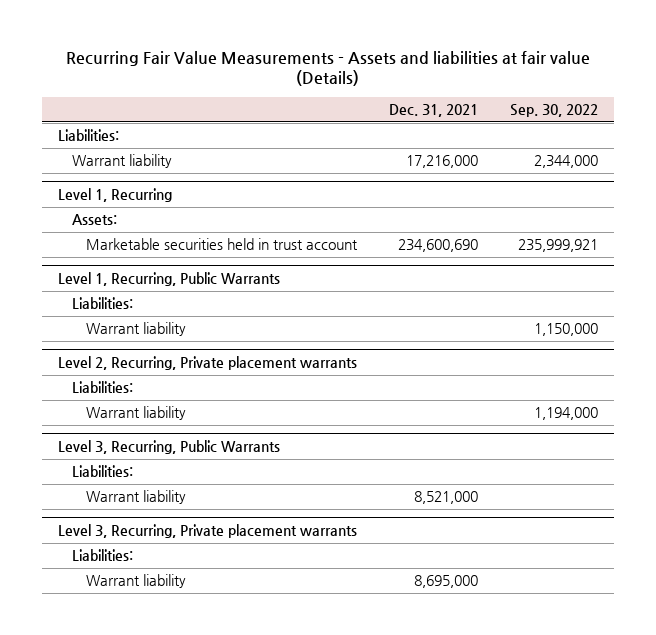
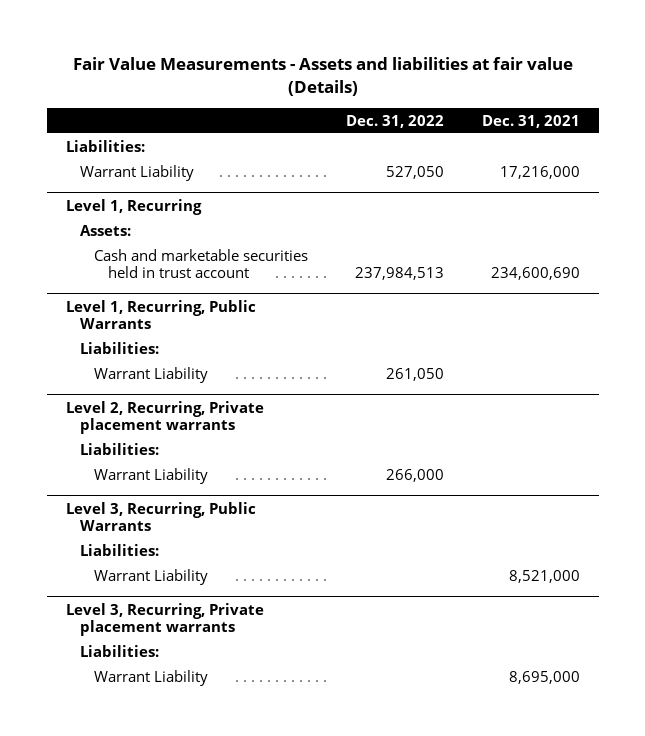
- Recurring Fair Value Measurements - Assets and liabilities at fair value (Details)
+ Fair Value Measurements - Assets and liabilities at fair value (Details)
- | Dec. 31, 2021 | Sep. 30, 2022
+ | Dec. 31, 2022 | Dec. 31, 2021
- Warrant liability | 17,216,000 | 2,344,000
+ Warrant Liability | 527,050 | 17,216,000
@ Level 1, Recurring
- Marketable securities held in trust account | 234,600,690 | 235,999,921
+ Cash and marketable securities held in trust account | 237,984,513 | 234,600,690
@ Level 1, Recurring, Public Warrants
- Warrant liability | | 1,150,000
+ Warrant Liability | 261,050 |
@ Level 2, Recurring, Private placement warrants
- Warrant liability | | 1,194,000
+ Warrant Liability | 266,000 |
@ Level 3, Recurring, Public Warrants
- Warrant liability | 8,521,000 |
+ Warrant Liability | | 8,521,000
@ Level 3, Recurring, Private placement warrants
- Warrant liability | 8,695,000 |
+ Warrant Liability | | 8,695,000

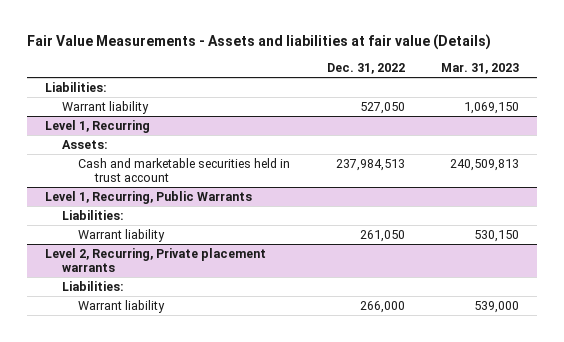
- | Dec. 31, 2022 | Dec. 31, 2021
+ | Dec. 31, 2022 | Mar. 31, 2023
- Warrant Liability | 527,050 | 17,216,000
+ Warrant liability | 527,050 | 1,069,150
@ Level 1, Recurring, Public Warrants
- Warrant Liability | 261,050 |
+ Warrant liability | 261,050 | 530,150
@ Level 2, Recurring, Private placement warrants
- Warrant Liability | 266,000 |
- Level 3, Recurring, Public Warrants
- Liabilities:
- Warrant Liability | | 8,521,000
- Level 3, Recurring, Private placement warrants
- Liabilities:
- Warrant Liability | | 8,695,000
@ Level 2, Recurring, Private placement warrants
+ Warrant liability | 266,000 | 539,000

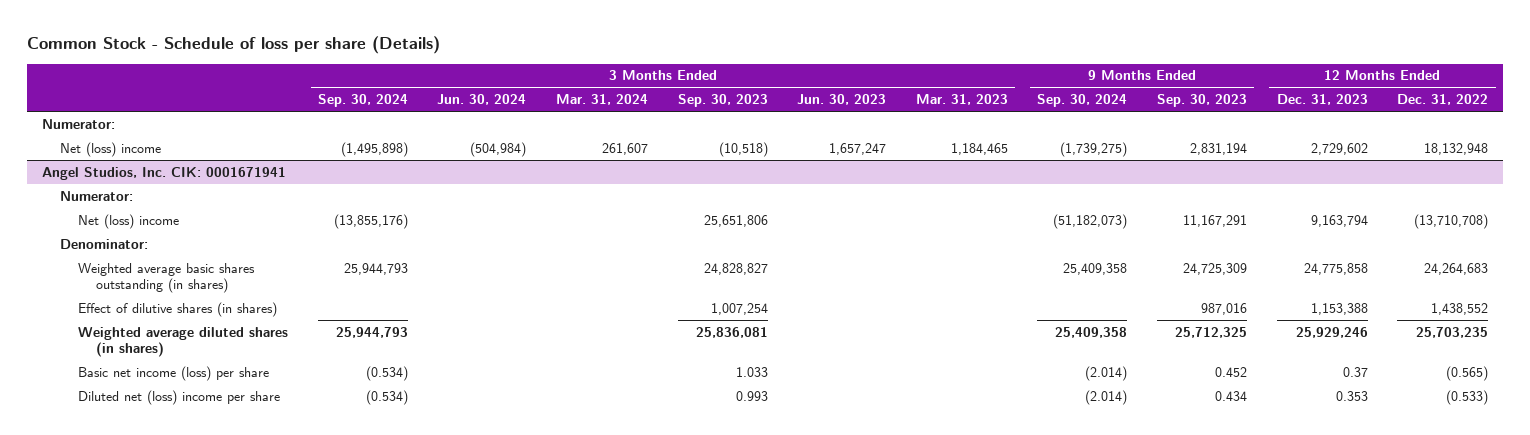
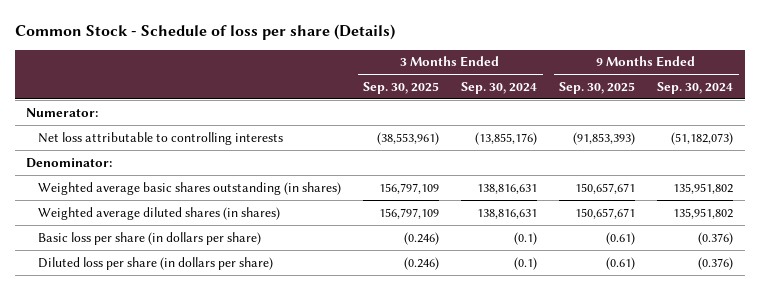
- | 3 Months Ended Sep. 30, 2024 | 3 Months Ended Jun. 30, 2024 | 3 Months Ended Mar. 31, 2024 | 3 Months Ended Sep. 30, 2023 | 3 Months Ended Jun. 30, 2023 | 3 Months Ended Mar. 31, 2023 | 9 Months Ended Sep. 30, 2024 | 9 Months Ended Sep. 30, 2023 | 12 Months Ended Dec. 31, 2023 | 12 Months Ended Dec. 31, 2022
+ | 3 Months Ended Sep. 30, 2025 | 3 Months Ended Sep. 30, 2024 | 9 Months Ended Sep. 30, 2025 | 9 Months Ended Sep. 30, 2024
- Net (loss) income | (1,495,898) | (504,984) | 261,607 | (10,518) | 1,657,247 | 1,184,465 | (1,739,275) | 2,831,194 | 2,729,602 | 18,132,948
- Angel Studios, Inc. CIK: 0001671941
- Numerator:
- Net (loss) income | (13,855,176) | | | 25,651,806 | | | (51,182,073) | 11,167,291 | 9,163,794 | (13,710,708)
+ Net loss attributable to controlling interests | (38,553,961) | (13,855,176) | (91,853,393) | (51,182,073)
- Weighted average basic shares outstanding (in shares) | 25,944,793 | | | 24,828,827 | | | 25,409,358 | 24,725,309 | 24,775,858 | 24,264,683
- Effect of dilutive shares (in shares) | | | | 1,007,254 | | | | 987,016 | 1,153,388 | 1,438,552
- Weighted average diluted shares (in shares) | 25,944,793 | | | 25,836,081 | | | 25,409,358 | 25,712,325 | 25,929,246 | 25,703,235
- Basic net income (loss) per share | (0.534) | | | 1.033 | | | (2.014) | 0.452 | 0.37 | (0.565)
- Diluted net (loss) income per share | (0.534) | | | 0.993 | | | (2.014) | 0.434 | 0.353 | (0.533)
+ Weighted average basic shares outstanding (in shares) | 156,797,109 | 138,816,631 | 150,657,671 | 135,951,802
+ Weighted average diluted shares (in shares) | 156,797,109 | 138,816,631 | 150,657,671 | 135,951,802
+ Basic loss per share (in dollars per share) | (0.246) | (0.1) | (0.61) | (0.376)
+ Diluted loss per share (in dollars per share) | (0.246) | (0.1) | (0.61) | (0.376)

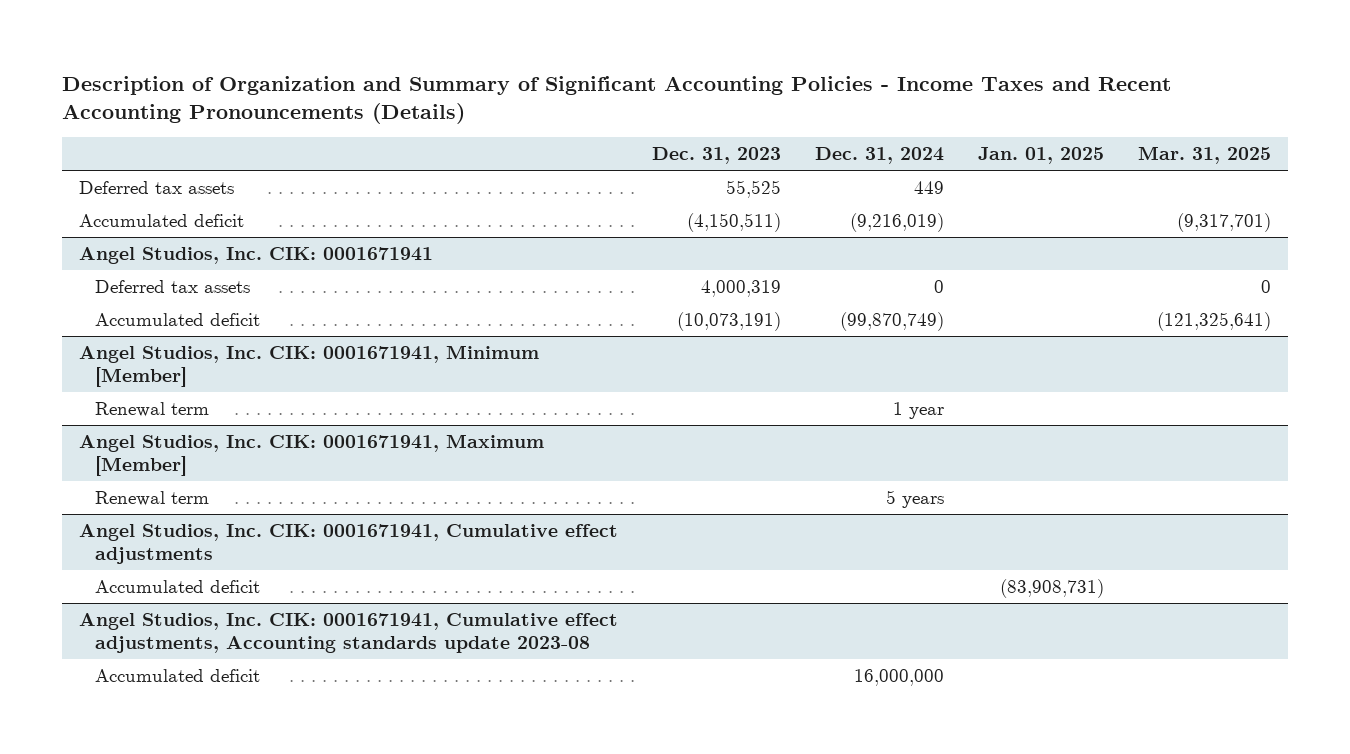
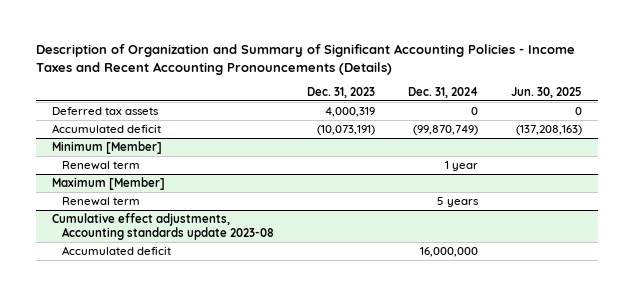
- | Dec. 31, 2023 | Dec. 31, 2024 | Jan. 01, 2025 | Mar. 31, 2025
+ | Dec. 31, 2023 | Dec. 31, 2024 | Jun. 30, 2025
- Deferred tax assets | 55,525 | 449 | |
- Accumulated deficit | (4,150,511) | (9,216,019) | | (9,317,701)
- Angel Studios, Inc. CIK: 0001671941
- Angel Studios, Inc. CIK: 0001671941, Minimum [Member]
+ Minimum [Member]
- Angel Studios, Inc. CIK: 0001671941, Maximum [Member]
+ Maximum [Member]
- Angel Studios, Inc. CIK: 0001671941, Cumulative effect adjustments
- Accumulated deficit | | | (83,908,731) |
- Angel Studios, Inc. CIK: 0001671941, Cumulative effect adjustments, Accounting standards update 2023-08
+ Cumulative effect adjustments, Accounting standards update 2023-08

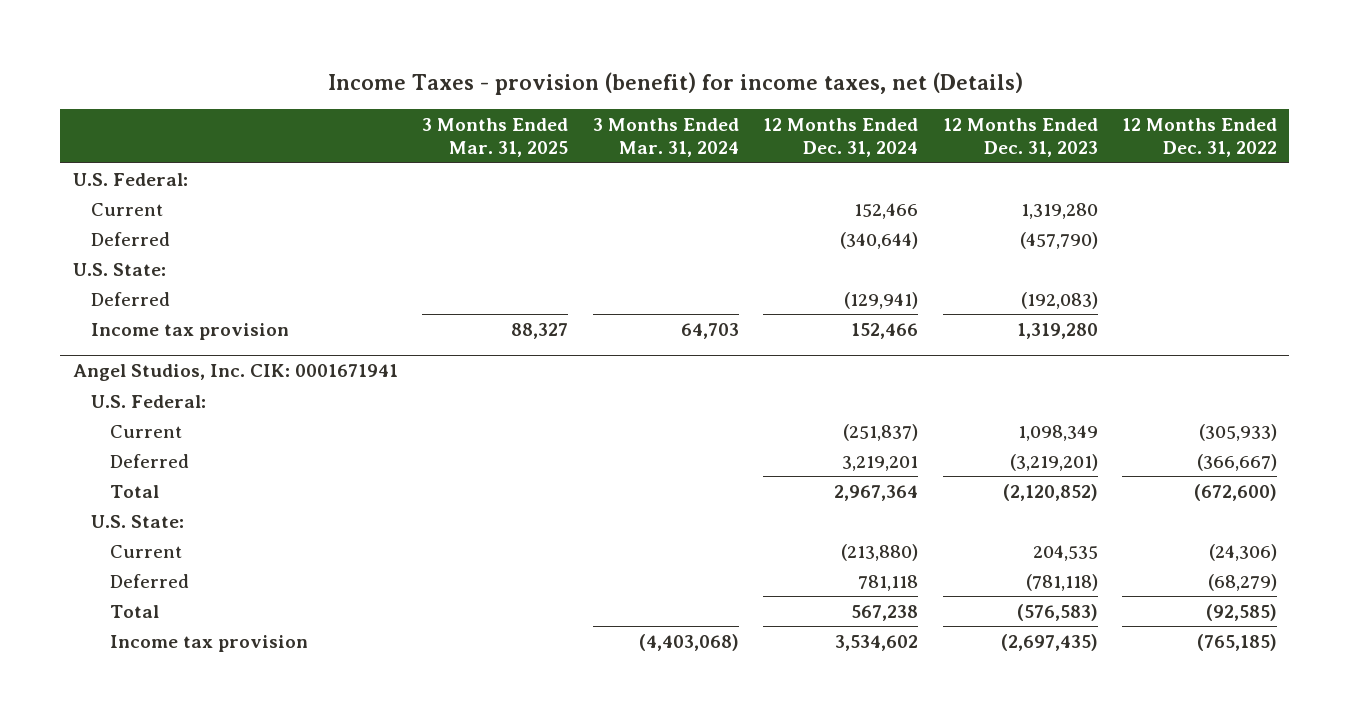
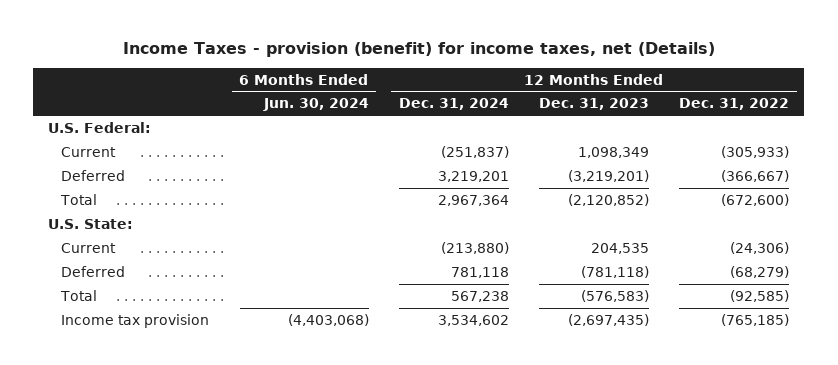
- | 3 Months Ended Mar. 31, 2025 | 3 Months Ended Mar. 31, 2024 | 12 Months Ended Dec. 31, 2024 | 12 Months Ended Dec. 31, 2023 | 12 Months Ended Dec. 31, 2022
+ | 6 Months Ended Jun. 30, 2024 | 12 Months Ended Dec. 31, 2024 | 12 Months Ended Dec. 31, 2023 | 12 Months Ended Dec. 31, 2022
- Current | | | 152,466 | 1,319,280 |
- Deferred | | | (340,644) | (457,790) |
- U.S. State:
- Deferred | | | (129,941) | (192,083) |
- Income tax provision | 88,327 | 64,703 | 152,466 | 1,319,280 |
- Angel Studios, Inc. CIK: 0001671941
- U.S. Federal:

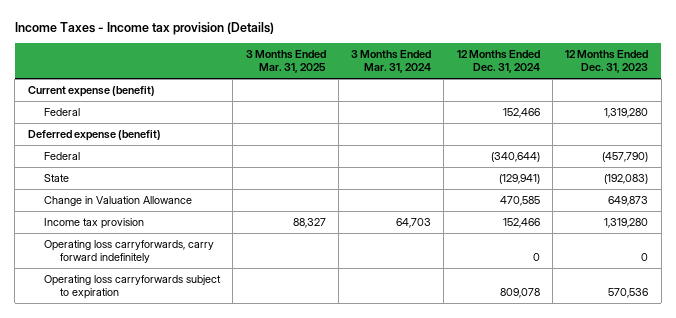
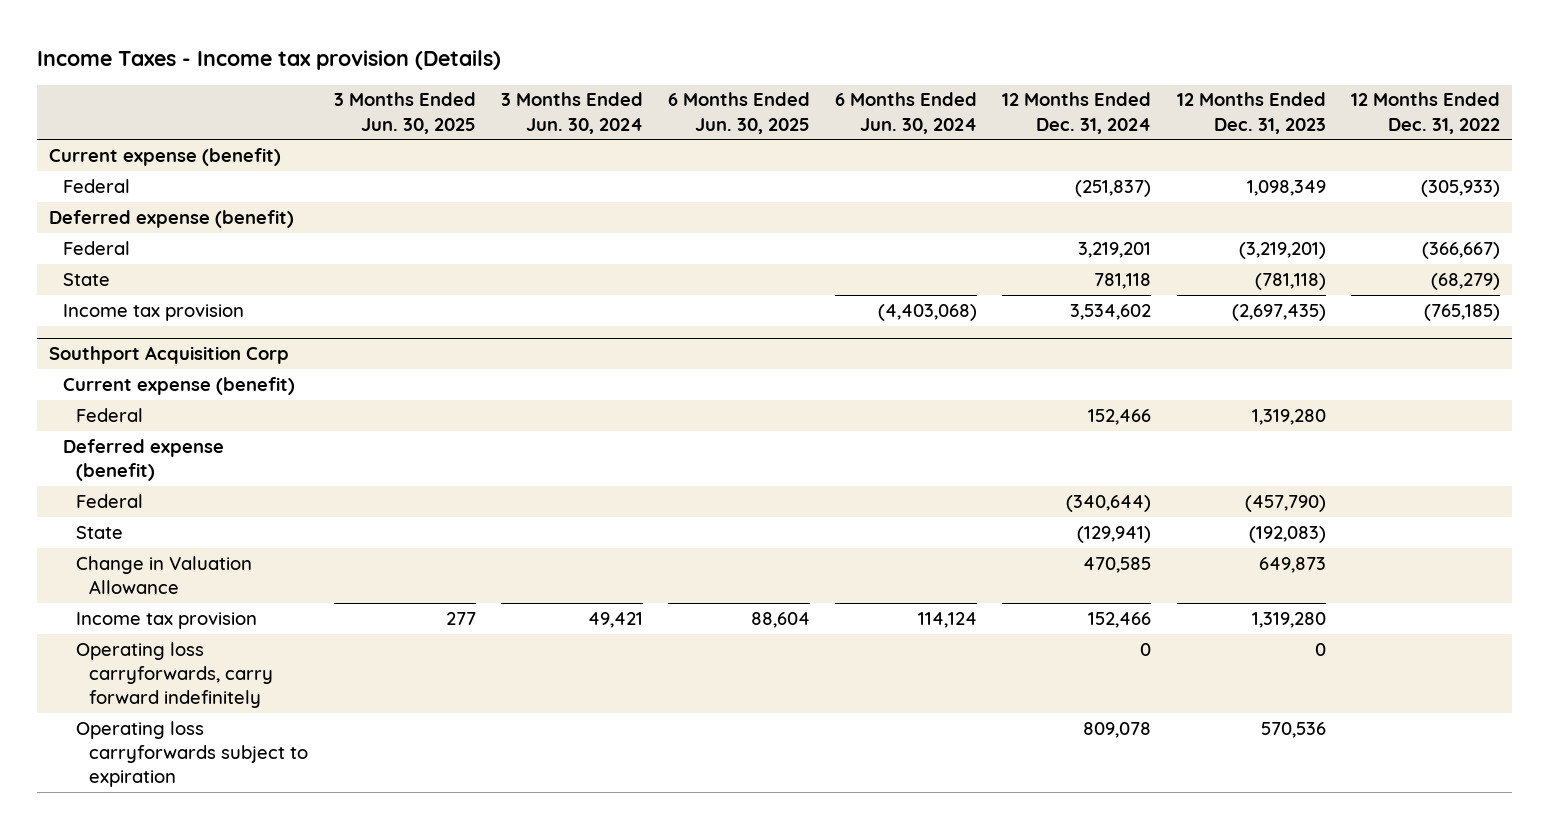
- | 3 Months Ended Mar. 31, 2025 | 3 Months Ended Mar. 31, 2024 | 12 Months Ended Dec. 31, 2024 | 12 Months Ended Dec. 31, 2023
+ | 3 Months Ended Jun. 30, 2025 | 3 Months Ended Jun. 30, 2024 | 6 Months Ended Jun. 30, 2025 | 6 Months Ended Jun. 30, 2024 | 12 Months Ended Dec. 31, 2024 | 12 Months Ended Dec. 31, 2023 | 12 Months Ended Dec. 31, 2022
+ Federal | | | | | (251,837) | 1,098,349 | (305,933)
+ Deferred expense (benefit)
+ Federal | | | | | 3,219,201 | (3,219,201) | (366,667)
+ State | | | | | 781,118 | (781,118) | (68,279)
+ Income tax provision | | | | (4,403,068) | 3,534,602 | (2,697,435) | (765,185)
+ Southport Acquisition Corp
+ Current expense (benefit)

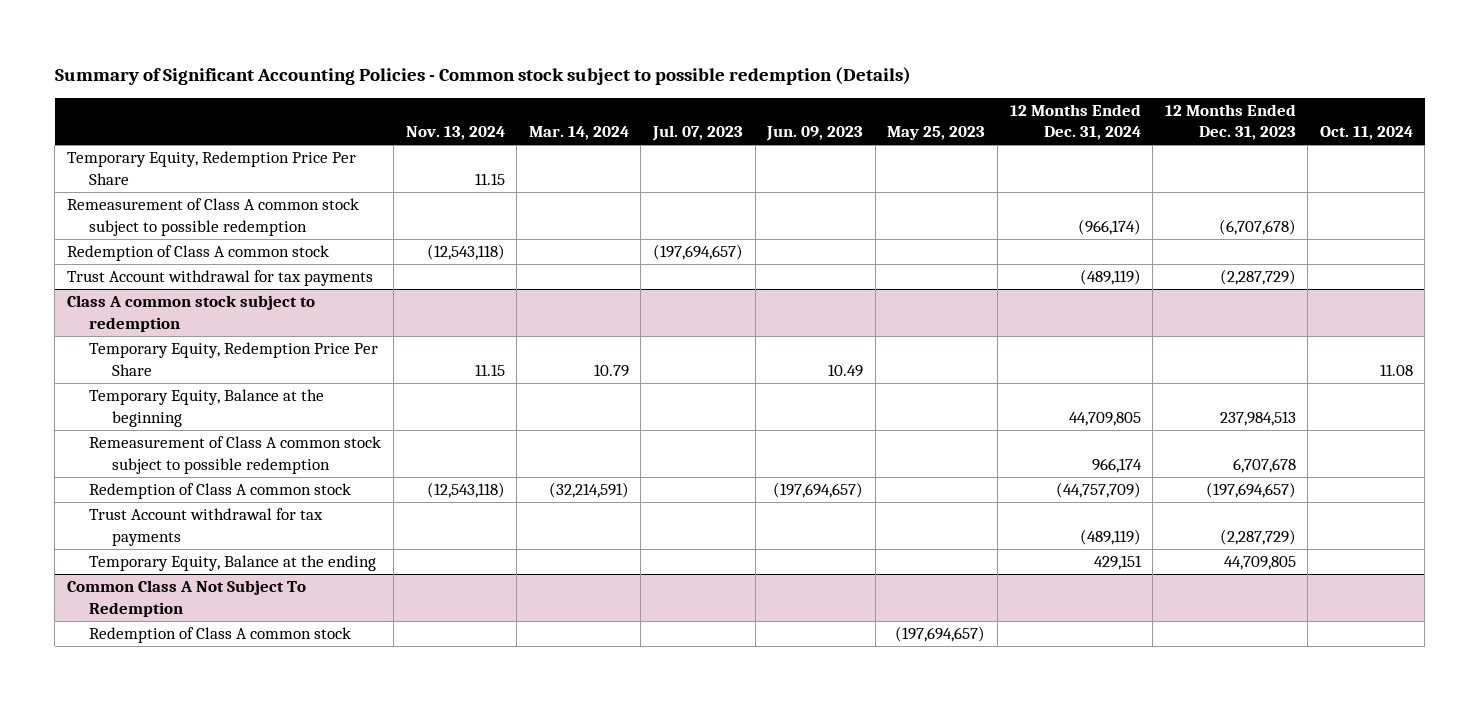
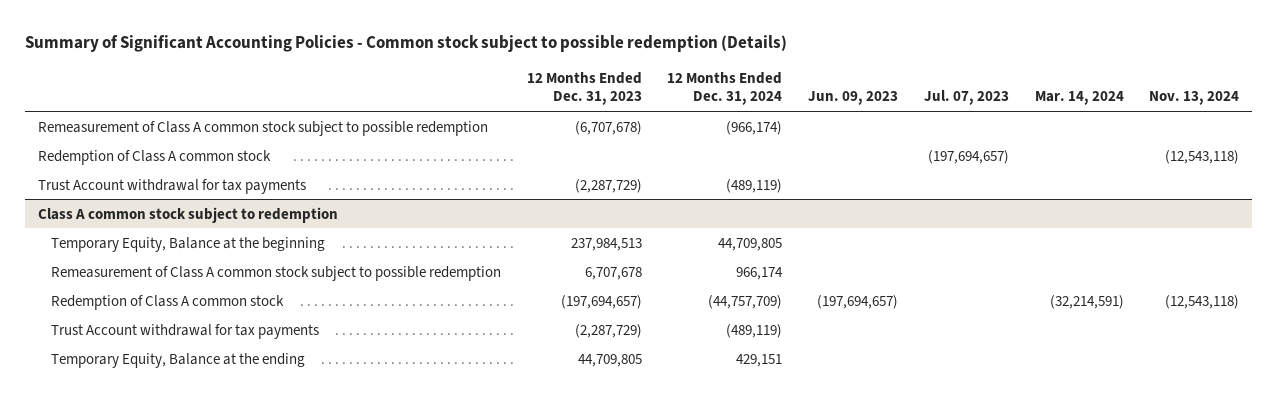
- | Nov. 13, 2024 | Mar. 14, 2024 | Jul. 07, 2023 | Jun. 09, 2023 | May 25, 2023 | 12 Months Ended Dec. 31, 2024 | 12 Months Ended Dec. 31, 2023 | Oct. 11, 2024
+ | 12 Months Ended Dec. 31, 2023 | 12 Months Ended Dec. 31, 2024 | Jun. 09, 2023 | Jul. 07, 2023 | Mar. 14, 2024 | Nov. 13, 2024
- Temporary Equity, Redemption Price Per Share | 11.15 | | | | | | |
@ Class A common stock subject to redemption
- Temporary Equity, Redemption Price Per Share | 11.15 | 10.79 | | 10.49 | | | | 11.08
- Common Class A Not Subject To Redemption
- Redemption of Class A common stock | | | | | (197,694,657) | | |

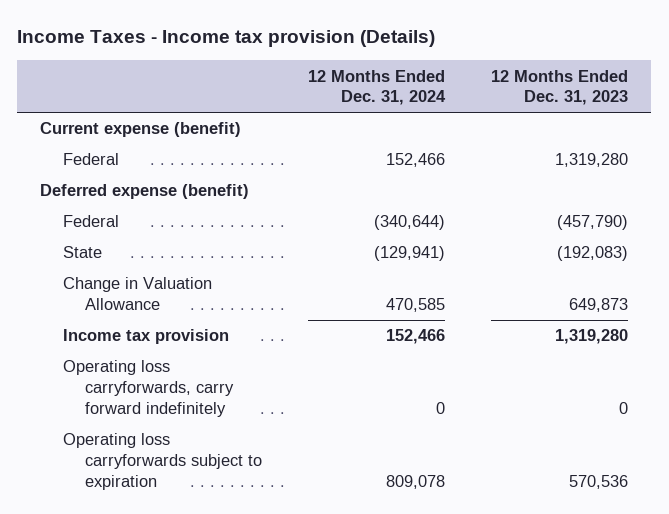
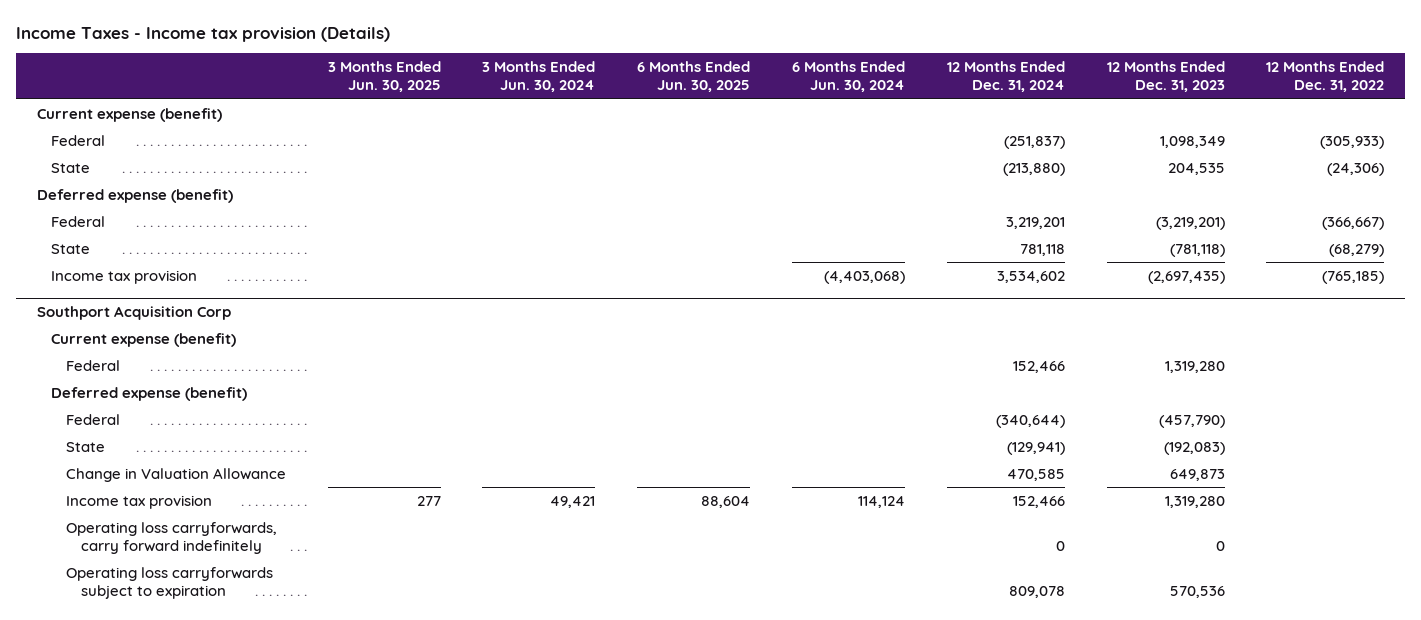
- | 12 Months Ended Dec. 31, 2024 | 12 Months Ended Dec. 31, 2023
+ | 3 Months Ended Jun. 30, 2025 | 3 Months Ended Jun. 30, 2024 | 6 Months Ended Jun. 30, 2025 | 6 Months Ended Jun. 30, 2024 | 12 Months Ended Dec. 31, 2024 | 12 Months Ended Dec. 31, 2023 | 12 Months Ended Dec. 31, 2022
+ Federal | | | | | (251,837) | 1,098,349 | (305,933)
+ State | | | | | (213,880) | 204,535 | (24,306)
+ Deferred expense (benefit)
+ Federal | | | | | 3,219,201 | (3,219,201) | (366,667)
+ State | | | | | 781,118 | (781,118) | (68,279)
+ Income tax provision | | | | (4,403,068) | 3,534,602 | (2,697,435) | (765,185)
+ Southport Acquisition Corp
+ Current expense (benefit)

